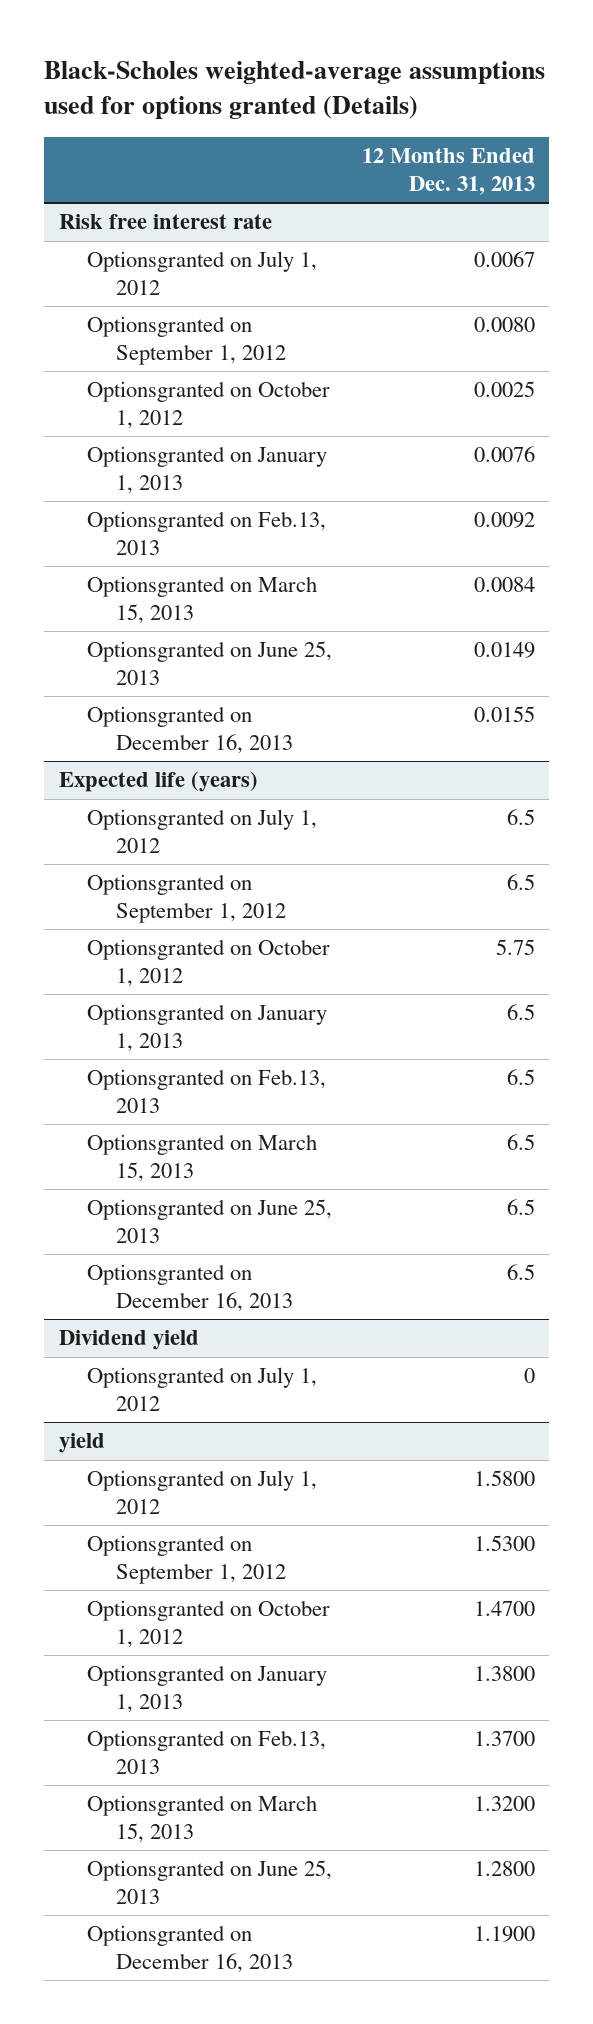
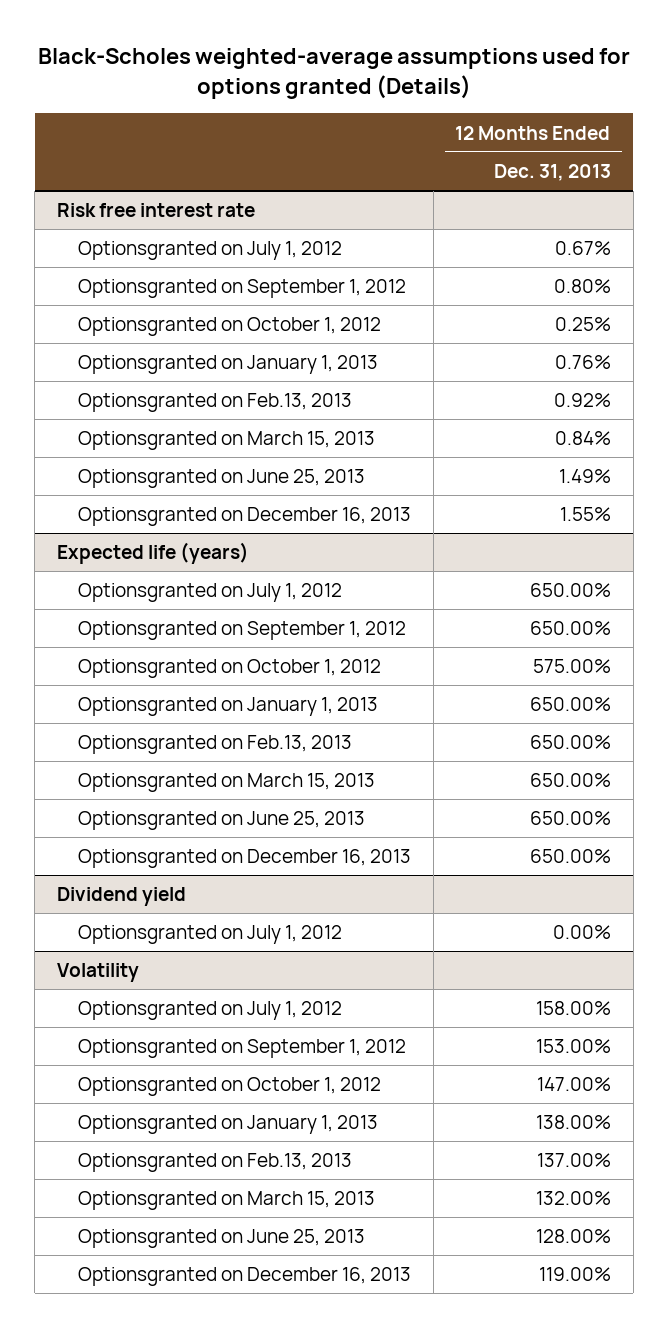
@ Risk free interest rate
- Optionsgranted on July 1, 2012 | 0.0067
- Optionsgranted on September 1, 2012 | 0.0080
- Optionsgranted on October 1, 2012 | 0.0025
- Optionsgranted on January 1, 2013 | 0.0076
- Optionsgranted on Feb.13, 2013 | 0.0092
- Optionsgranted on March 15, 2013 | 0.0084
- Optionsgranted on June 25, 2013 | 0.0149
- Optionsgranted on December 16, 2013 | 0.0155
+ Optionsgranted on July 1, 2012 | 0.67%
+ Optionsgranted on September 1, 2012 | 0.80%
+ Optionsgranted on October 1, 2012 | 0.25%
+ Optionsgranted on January 1, 2013 | 0.76%
+ Optionsgranted on Feb.13, 2013 | 0.92%
+ Optionsgranted on March 15, 2013 | 0.84%
+ Optionsgranted on June 25, 2013 | 1.49%
+ Optionsgranted on December 16, 2013 | 1.55%
@ Expected life (years)
- Optionsgranted on July 1, 2012 | 6.5
- Optionsgranted on September 1, 2012 | 6.5
- Optionsgranted on October 1, 2012 | 5.75
- Optionsgranted on January 1, 2013 | 6.5
- Optionsgranted on Feb.13, 2013 | 6.5
- Optionsgranted on March 15, 2013 | 6.5
- Optionsgranted on June 25, 2013 | 6.5
- Optionsgranted on December 16, 2013 | 6.5
+ Optionsgranted on July 1, 2012 | 650.00%
+ Optionsgranted on September 1, 2012 | 650.00%
+ Optionsgranted on October 1, 2012 | 575.00%
+ Optionsgranted on January 1, 2013 | 650.00%
+ Optionsgranted on Feb.13, 2013 | 650.00%
+ Optionsgranted on March 15, 2013 | 650.00%
+ Optionsgranted on June 25, 2013 | 650.00%
+ Optionsgranted on December 16, 2013 | 650.00%
@ Dividend yield
- Optionsgranted on July 1, 2012 | 0
- yield
- Optionsgranted on July 1, 2012 | 1.5800
- Optionsgranted on September 1, 2012 | 1.5300
- Optionsgranted on October 1, 2012 | 1.4700
- Optionsgranted on January 1, 2013 | 1.3800
- Optionsgranted on Feb.13, 2013 | 1.3700
- Optionsgranted on March 15, 2013 | 1.3200
- Optionsgranted on June 25, 2013 | 1.2800
- Optionsgranted on December 16, 2013 | 1.1900
@ Dividend yield
+ Optionsgranted on July 1, 2012 | 0.00%
+ Volatility
+ Optionsgranted on July 1, 2012 | 158.00%
+ Optionsgranted on September 1, 2012 | 153.00%
+ Optionsgranted on October 1, 2012 | 147.00%
+ Optionsgranted on January 1, 2013 | 138.00%
+ Optionsgranted on Feb.13, 2013 | 137.00%
+ Optionsgranted on March 15, 2013 | 132.00%
+ Optionsgranted on June 25, 2013 | 128.00%
+ Optionsgranted on December 16, 2013 | 119.00%

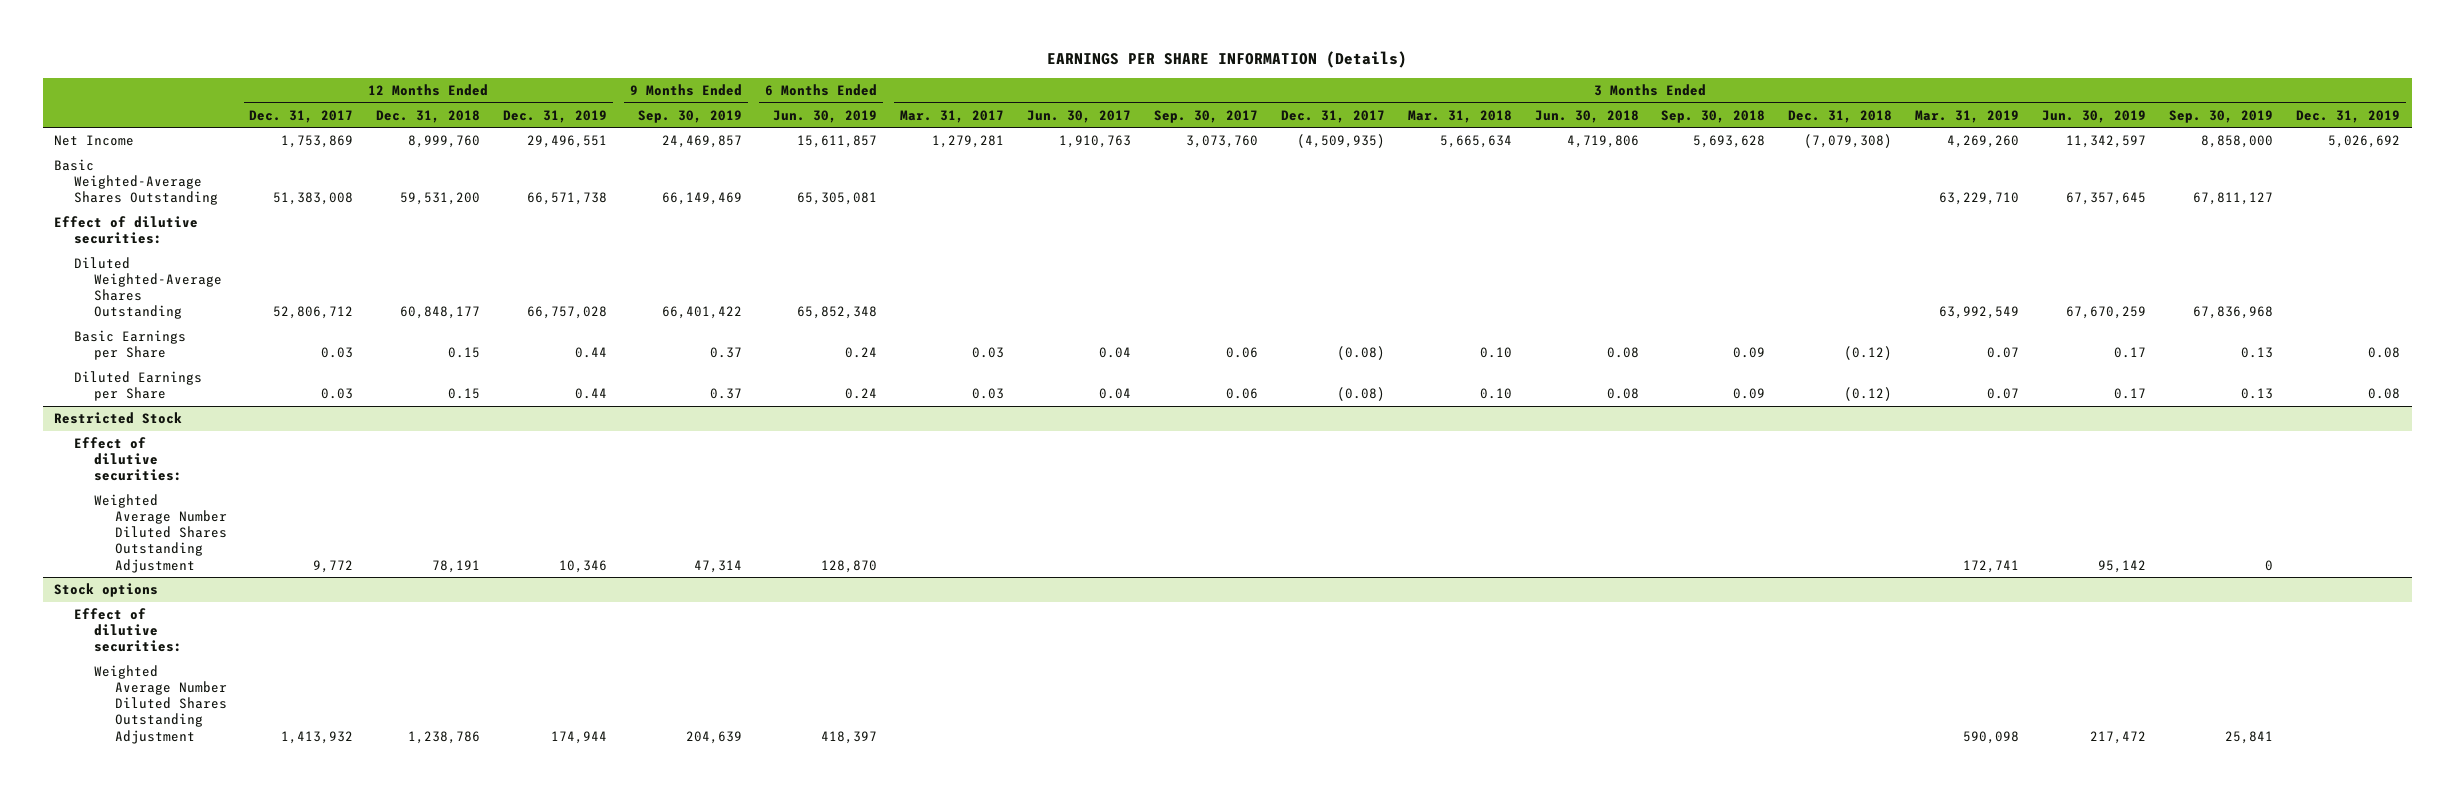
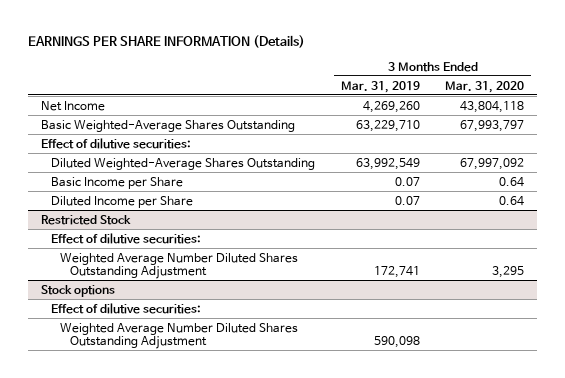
- | 12 Months Ended Dec. 31, 2017 | 12 Months Ended Dec. 31, 2018 | 12 Months Ended Dec. 31, 2019 | 9 Months Ended Sep. 30, 2019 | 6 Months Ended Jun. 30, 2019 | 3 Months Ended Mar. 31, 2017 | 3 Months Ended Jun. 30, 2017 | 3 Months Ended Sep. 30, 2017 | 3 Months Ended Dec. 31, 2017 | 3 Months Ended Mar. 31, 2018 | 3 Months Ended Jun. 30, 2018 | 3 Months Ended Sep. 30, 2018 | 3 Months Ended Dec. 31, 2018 | 3 Months Ended Mar. 31, 2019 | 3 Months Ended Jun. 30, 2019 | 3 Months Ended Sep. 30, 2019 | 3 Months Ended Dec. 31, 2019
+ | 3 Months Ended Mar. 31, 2019 | 3 Months Ended Mar. 31, 2020
- Basic Earnings per Share | 0.03 | 0.15 | 0.44 | 0.37 | 0.24 | 0.03 | 0.04 | 0.06 | (0.08) | 0.10 | 0.08 | 0.09 | (0.12) | 0.07 | 0.17 | 0.13 | 0.08
- Diluted Earnings per Share | 0.03 | 0.15 | 0.44 | 0.37 | 0.24 | 0.03 | 0.04 | 0.06 | (0.08) | 0.10 | 0.08 | 0.09 | (0.12) | 0.07 | 0.17 | 0.13 | 0.08
+ Basic Income per Share | 0.07 | 0.64
+ Diluted Income per Share | 0.07 | 0.64

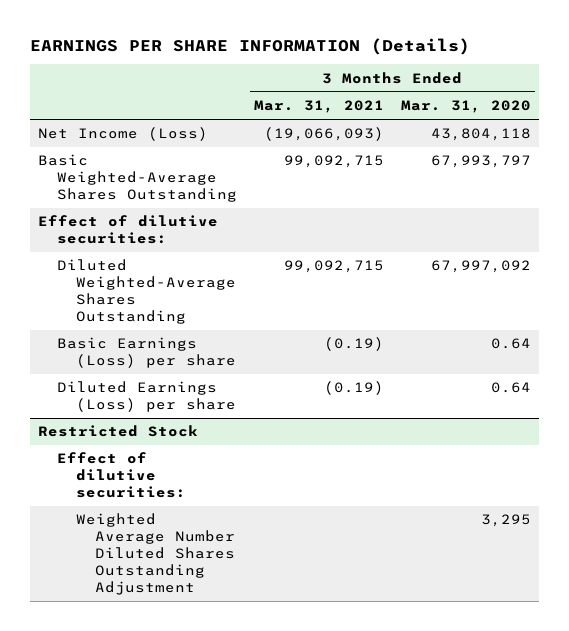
- | 3 Months Ended Mar. 31, 2019 | 3 Months Ended Mar. 31, 2020
+ | 3 Months Ended Mar. 31, 2021 | 3 Months Ended Mar. 31, 2020
- Net Income | 4,269,260 | 43,804,118
+ Net Income (Loss) | (19,066,093) | 43,804,118
- Basic Income per Share | 0.07 | 0.64
- Diluted Income per Share | 0.07 | 0.64
+ Basic Earnings (Loss) per share | (0.19) | 0.64
+ Diluted Earnings (Loss) per share | (0.19) | 0.64
- Stock options
- Effect of dilutive securities:
- Weighted Average Number Diluted Shares Outstanding Adjustment | 590,098 |

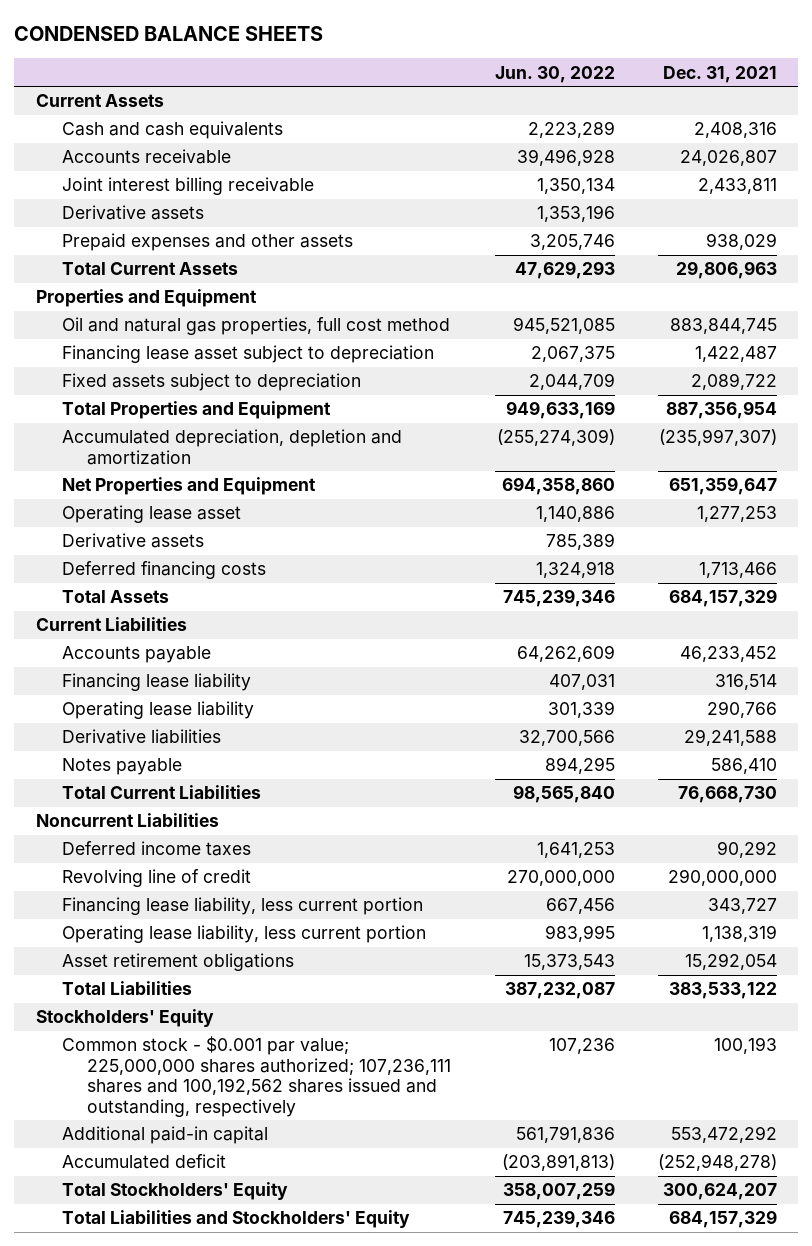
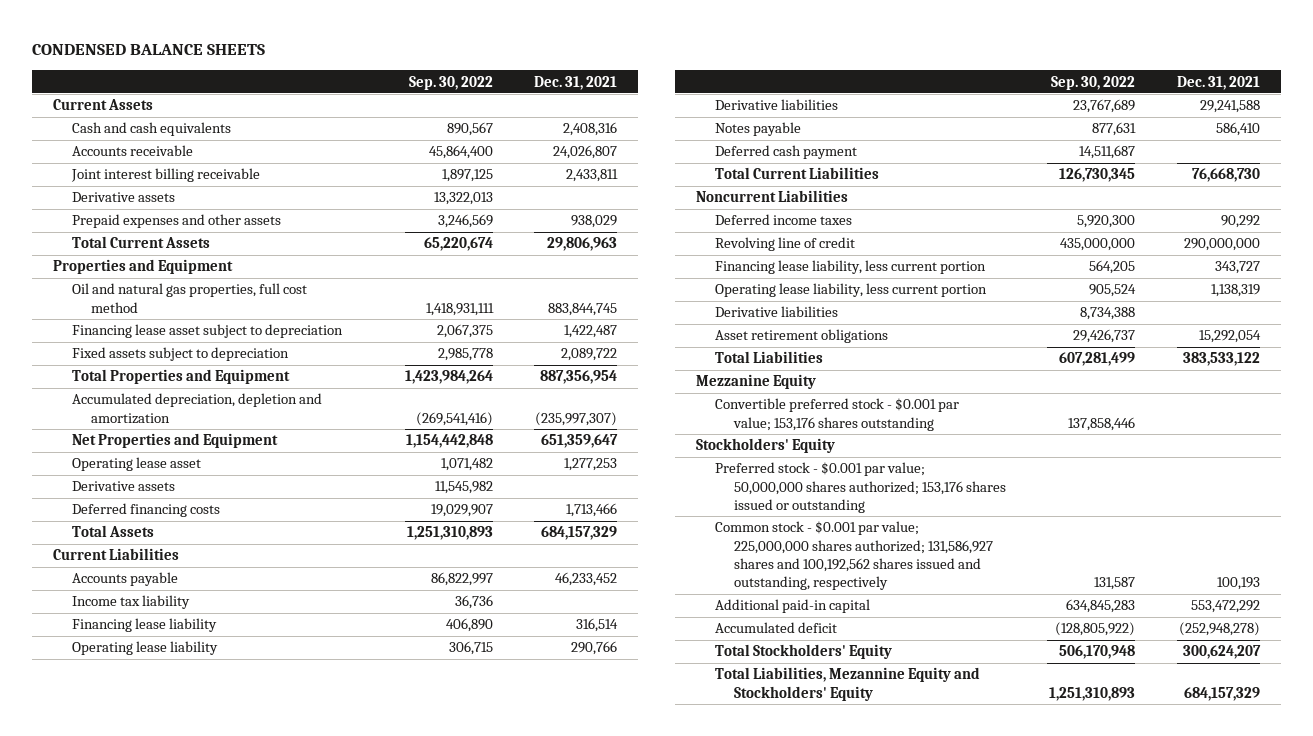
- | Jun. 30, 2022 | Dec. 31, 2021
+ | Sep. 30, 2022 | Dec. 31, 2021
+ Income tax liability | 36,736 |
+ Deferred cash payment | 14,511,687 |
+ Derivative liabilities | 8,734,388 |
+ Mezzanine Equity
+ Convertible preferred stock - $0.001 par value; 153,176 shares outstanding | 137,858,446 |
- Common stock - $0.001 par value; 225,000,000 shares authorized; 107,236,111 shares and 100,192,562 shares issued and outstanding, respectively | 107,236 | 100,193
+ Preferred stock - $0.001 par value; 50,000,000 shares authorized; 153,176 shares issued or outstanding
+ Common stock - $0.001 par value; 225,000,000 shares authorized; 131,586,927 shares and 100,192,562 shares issued and outstanding, respectively | 131,587 | 100,193
- Total Liabilities and Stockholders' Equity | 745,239,346 | 684,157,329
+ Total Liabilities, Mezannine Equity and Stockholders' Equity | 1,251,310,893 | 684,157,329

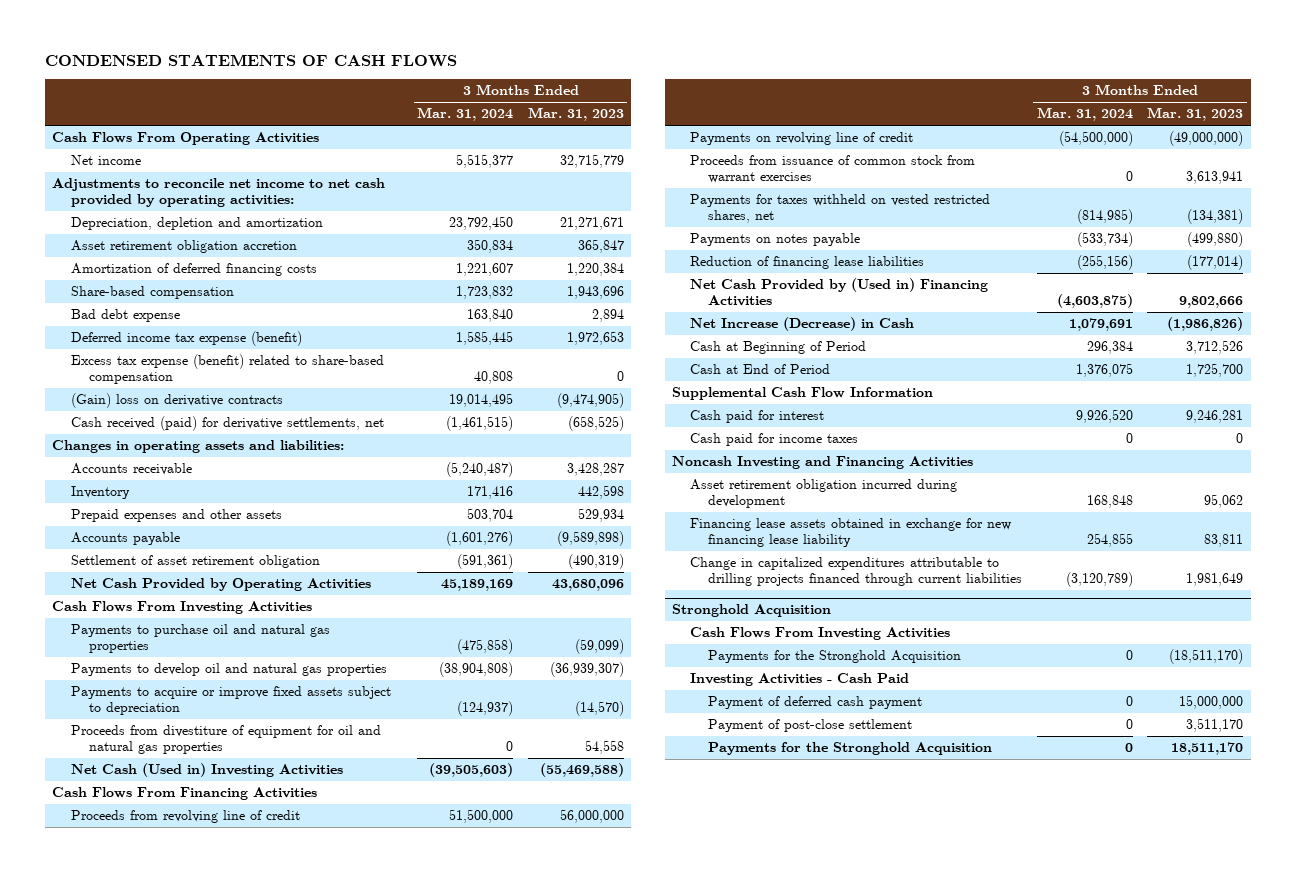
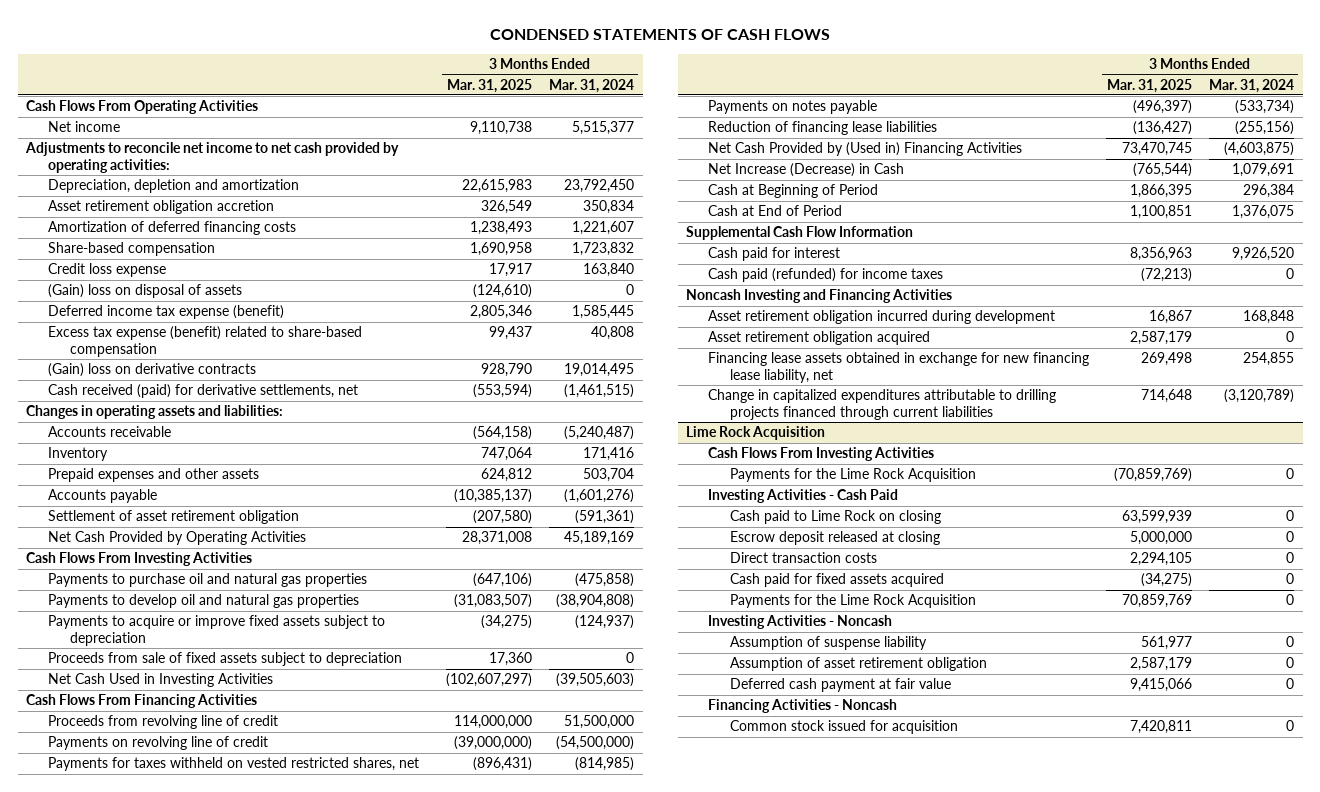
- | 3 Months Ended Mar. 31, 2024 | 3 Months Ended Mar. 31, 2023
+ | 3 Months Ended Mar. 31, 2025 | 3 Months Ended Mar. 31, 2024
- Bad debt expense | 163,840 | 2,894
+ Credit loss expense | 17,917 | 163,840
+ (Gain) loss on disposal of assets | (124,610) | 0
- Proceeds from divestiture of equipment for oil and natural gas properties | 0 | 54,558
- Net Cash (Used in) Investing Activities | (39,505,603) | (55,469,588)
+ Proceeds from sale of fixed assets subject to depreciation | 17,360 | 0
+ Net Cash Used in Investing Activities | (102,607,297) | (39,505,603)
- Proceeds from issuance of common stock from warrant exercises | 0 | 3,613,941
- Cash paid for income taxes | 0 | 0
+ Cash paid (refunded) for income taxes | (72,213) | 0
- Financing lease assets obtained in exchange for new financing lease liability | 254,855 | 83,811
+ Asset retirement obligation acquired | 2,587,179 | 0
+ Financing lease assets obtained in exchange for new financing lease liability, net | 269,498 | 254,855
- Stronghold Acquisition
+ Lime Rock Acquisition
- Payments for the Stronghold Acquisition | 0 | (18,511,170)
+ Payments for the Lime Rock Acquisition | (70,859,769) | 0
- Payment of deferred cash payment | 0 | 15,000,000
- Payment of post-close settlement | 0 | 3,511,170
- Payments for the Stronghold Acquisition | 0 | 18,511,170
+ Cash paid to Lime Rock on closing | 63,599,939 | 0
+ Escrow deposit released at closing | 5,000,000 | 0
+ Direct transaction costs | 2,294,105 | 0
+ Cash paid for fixed assets acquired | (34,275) | 0
+ Payments for the Lime Rock Acquisition | 70,859,769 | 0
+ Investing Activities - Noncash
+ Assumption of suspense liability | 561,977 | 0
+ Assumption of asset retirement obligation | 2,587,179 | 0
+ Deferred cash payment at fair value | 9,415,066 | 0
+ Financing Activities - Noncash
+ Common stock issued for acquisition | 7,420,811 | 0

